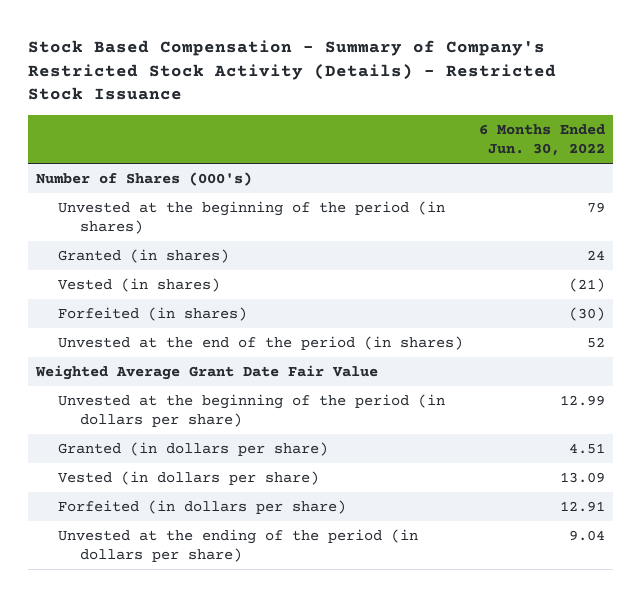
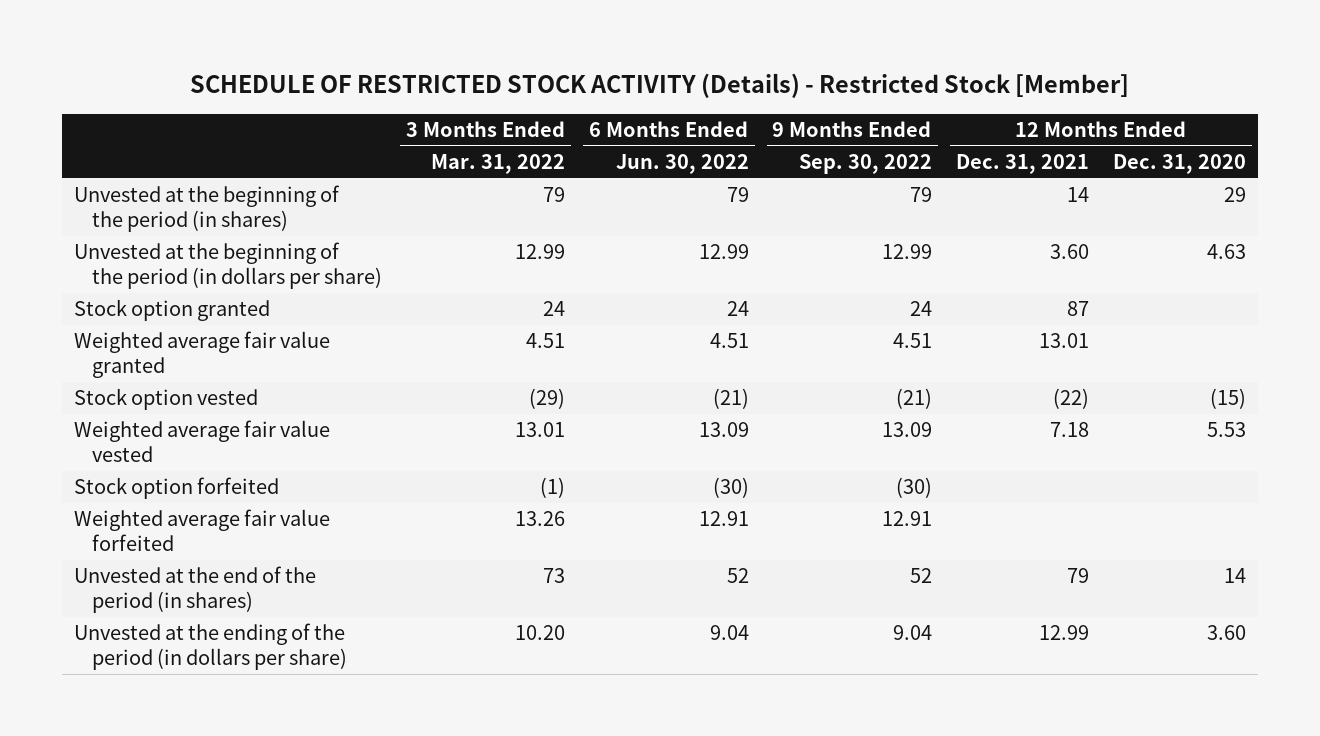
- Stock Based Compensation - Summary of Company's Restricted Stock Activity (Details) - Restricted Stock Issuance
+ SCHEDULE OF RESTRICTED STOCK ACTIVITY (Details) - Restricted Stock [Member]
- | 6 Months Ended Jun. 30, 2022
+ | 3 Months Ended Mar. 31, 2022 | 6 Months Ended Jun. 30, 2022 | 9 Months Ended Sep. 30, 2022 | 12 Months Ended Dec. 31, 2021 | 12 Months Ended Dec. 31, 2020
- Number of Shares (000's)
- Granted (in shares) | 24
- Vested (in shares) | (21)
- Forfeited (in shares) | (30)
- Weighted Average Grant Date Fair Value
- Granted (in dollars per share) | 4.51
- Vested (in dollars per share) | 13.09
- Forfeited (in dollars per share) | 12.91
+ Stock option granted | 24 | 24 | 24 | 87 |
+ Weighted average fair value granted | 4.51 | 4.51 | 4.51 | 13.01 |
+ Stock option vested | (29) | (21) | (21) | (22) | (15)
+ Weighted average fair value vested | 13.01 | 13.09 | 13.09 | 7.18 | 5.53
+ Stock option forfeited | (1) | (30) | (30) | |
+ Weighted average fair value forfeited | 13.26 | 12.91 | 12.91 | |
moved down: Unvested at the end of the period (in shares) | 73 | 52 | 52 | 79 | 14

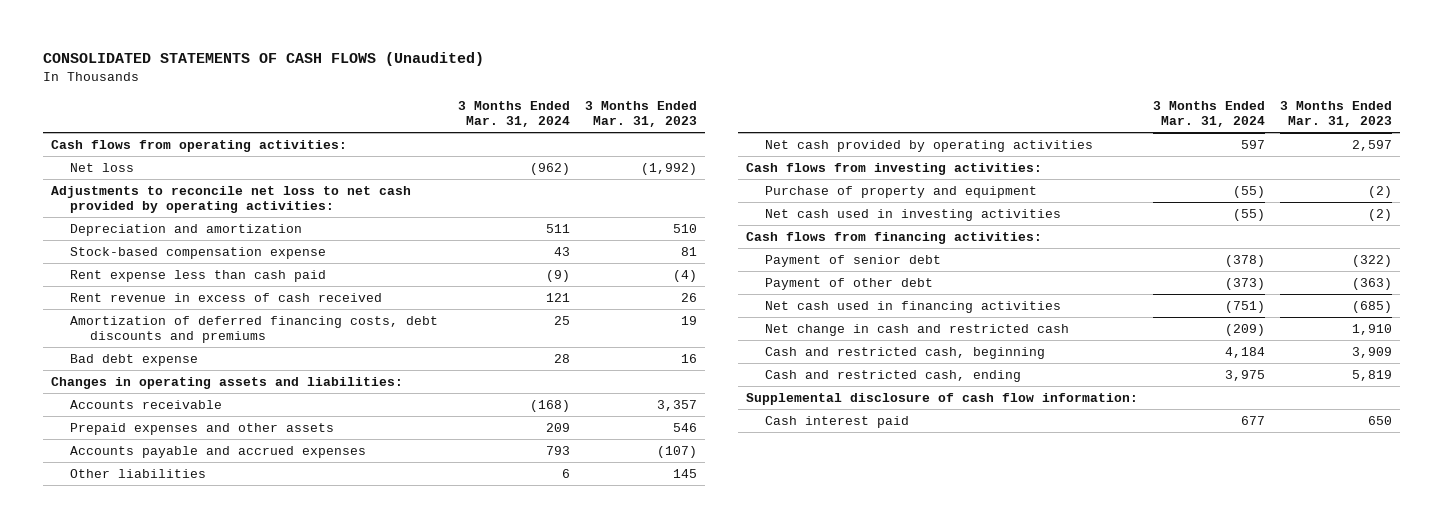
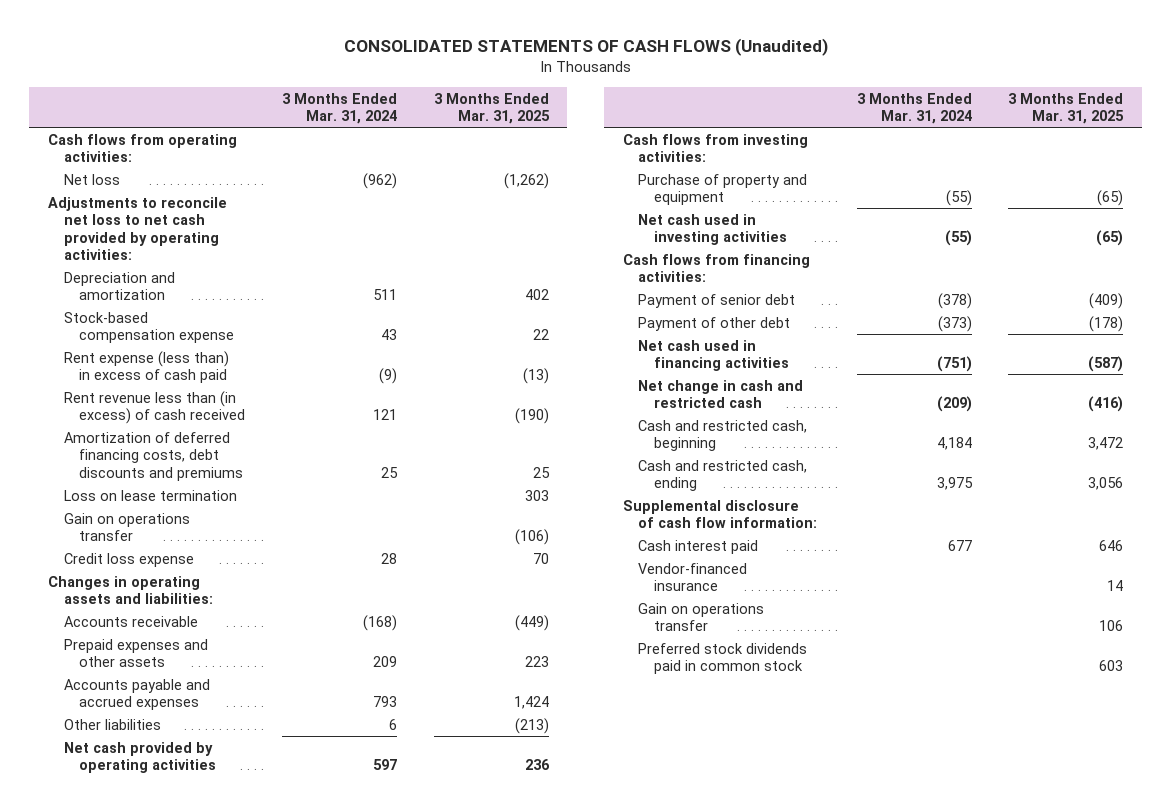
- | 3 Months Ended Mar. 31, 2024 | 3 Months Ended Mar. 31, 2023
+ | 3 Months Ended Mar. 31, 2024 | 3 Months Ended Mar. 31, 2025
- Rent expense less than cash paid | (9) | (4)
- Rent revenue in excess of cash received | 121 | 26
+ Rent expense (less than) in excess of cash paid | (9) | (13)
+ Rent revenue less than (in excess) of cash received | 121 | (190)
- Bad debt expense | 28 | 16
+ Loss on lease termination | | 303
+ Gain on operations transfer | | (106)
+ Credit loss expense | 28 | 70
+ Vendor-financed insurance | | 14
+ Gain on operations transfer | | 106
+ Preferred stock dividends paid in common stock | | 603

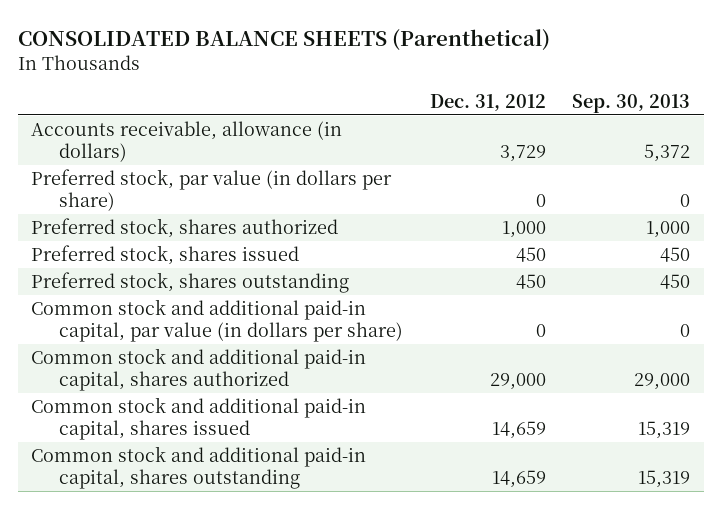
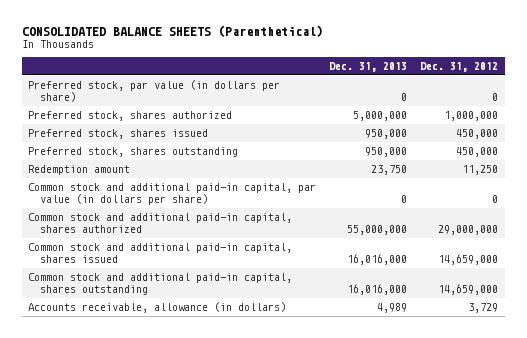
- | Dec. 31, 2012 | Sep. 30, 2013
+ | Dec. 31, 2013 | Dec. 31, 2012
- Preferred stock, shares authorized | 1,000 | 1,000
- Preferred stock, shares issued | 450 | 450
- Preferred stock, shares outstanding | 450 | 450
+ Preferred stock, shares authorized | 5,000,000 | 1,000,000
+ Preferred stock, shares issued | 950,000 | 450,000
+ Preferred stock, shares outstanding | 950,000 | 450,000
+ Redemption amount | 23,750 | 11,250
- Common stock and additional paid-in capital, shares authorized | 29,000 | 29,000
- Common stock and additional paid-in capital, shares issued | 14,659 | 15,319
- Common stock and additional paid-in capital, shares outstanding | 14,659 | 15,319
+ Common stock and additional paid-in capital, shares authorized | 55,000,000 | 29,000,000
+ Common stock and additional paid-in capital, shares issued | 16,016,000 | 14,659,000
+ Common stock and additional paid-in capital, shares outstanding | 16,016,000 | 14,659,000
moved down: Accounts receivable, allowance (in dollars) | 4,989 | 3,729

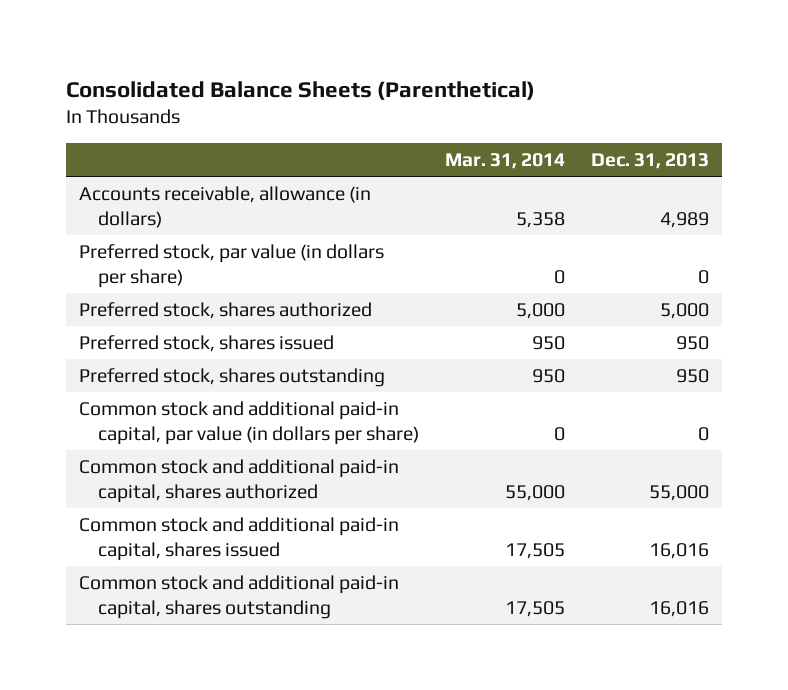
- CONSOLIDATED BALANCE SHEETS (Parenthetical)
+ Consolidated Balance Sheets (Parenthetical)
- | Dec. 31, 2013 | Dec. 31, 2012
+ | Mar. 31, 2014 | Dec. 31, 2013
moved up: Accounts receivable, allowance (in dollars) | 5,358 | 4,989
- Preferred stock, shares authorized | 5,000,000 | 1,000,000
- Preferred stock, shares issued | 950,000 | 450,000
- Preferred stock, shares outstanding | 950,000 | 450,000
- Redemption amount | 23,750 | 11,250
+ Preferred stock, shares authorized | 5,000 | 5,000
+ Preferred stock, shares issued | 950 | 950
+ Preferred stock, shares outstanding | 950 | 950
- Common stock and additional paid-in capital, shares authorized | 55,000,000 | 29,000,000
- Common stock and additional paid-in capital, shares issued | 16,016,000 | 14,659,000
- Common stock and additional paid-in capital, shares outstanding | 16,016,000 | 14,659,000
+ Common stock and additional paid-in capital, shares authorized | 55,000 | 55,000
+ Common stock and additional paid-in capital, shares issued | 17,505 | 16,016
+ Common stock and additional paid-in capital, shares outstanding | 17,505 | 16,016

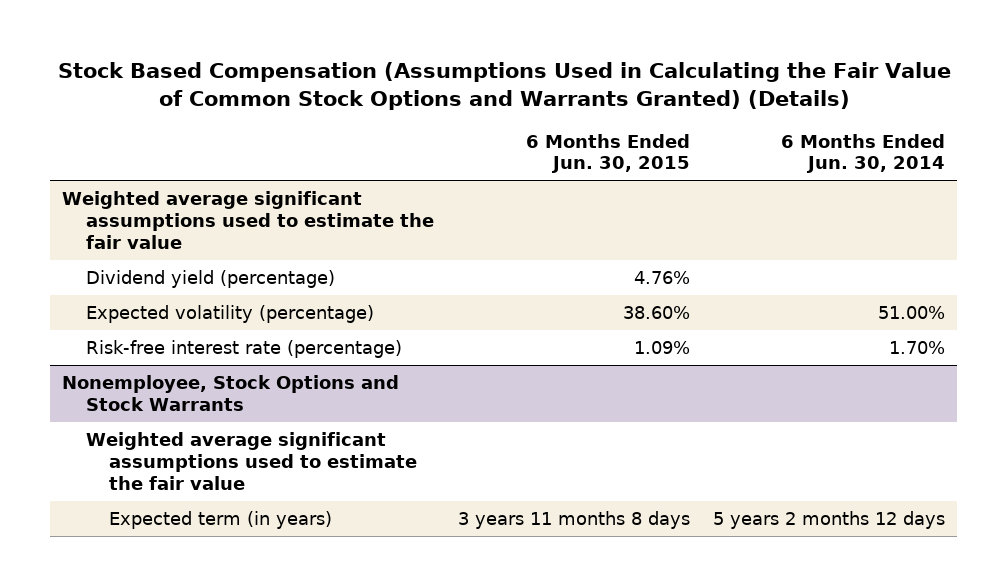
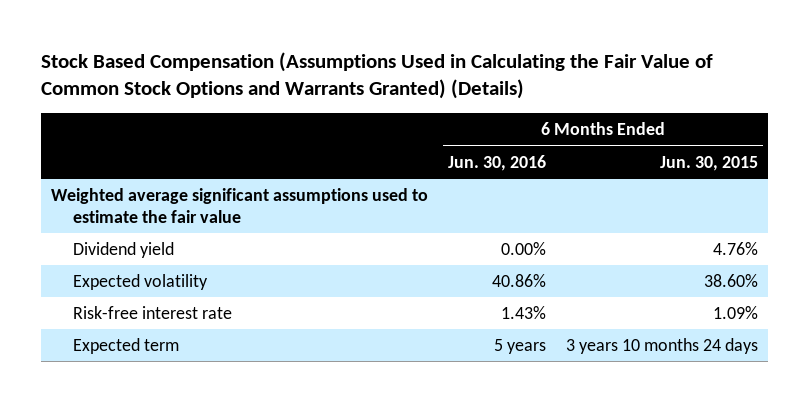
- | 6 Months Ended Jun. 30, 2015 | 6 Months Ended Jun. 30, 2014
+ | 6 Months Ended Jun. 30, 2016 | 6 Months Ended Jun. 30, 2015
- Dividend yield (percentage) | 4.76% |
- Expected volatility (percentage) | 38.60% | 51.00%
- Risk-free interest rate (percentage) | 1.09% | 1.70%
- Nonemployee, Stock Options and Stock Warrants
- Weighted average significant assumptions used to estimate the fair value
- Expected term (in years) | 3 years 11 months 8 days | 5 years 2 months 12 days
+ Dividend yield | 0.00% | 4.76%
+ Expected volatility | 40.86% | 38.60%
+ Risk-free interest rate | 1.43% | 1.09%
+ Expected term | 5 years | 3 years 10 months 24 days

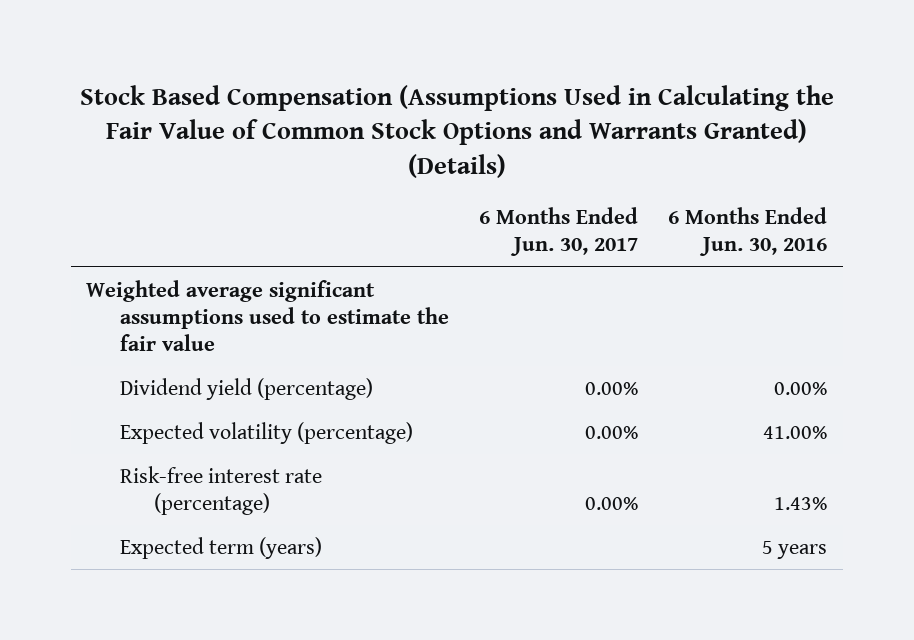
- | 6 Months Ended Jun. 30, 2016 | 6 Months Ended Jun. 30, 2015
+ | 6 Months Ended Jun. 30, 2017 | 6 Months Ended Jun. 30, 2016
- Dividend yield | 0.00% | 4.76%
- Expected volatility | 40.86% | 38.60%
- Risk-free interest rate | 1.43% | 1.09%
- Expected term | 5 years | 3 years 10 months 24 days
+ Dividend yield (percentage) | 0.00% | 0.00%
+ Expected volatility (percentage) | 0.00% | 41.00%
+ Risk-free interest rate (percentage) | 0.00% | 1.43%
+ Expected term (years) | | 5 years

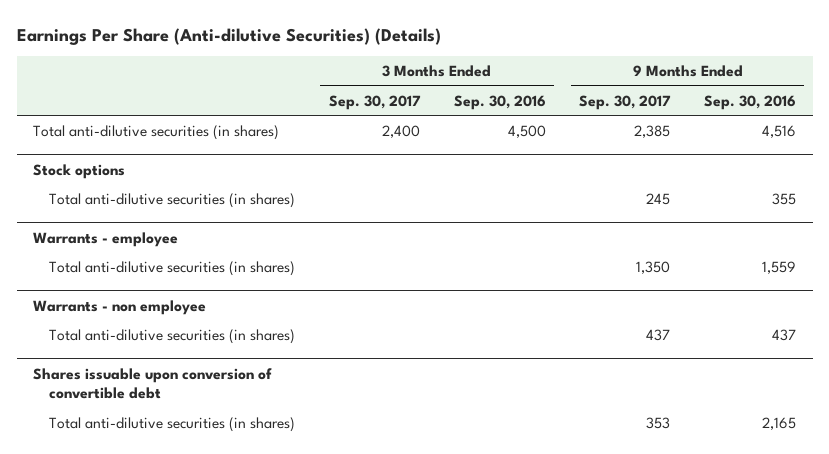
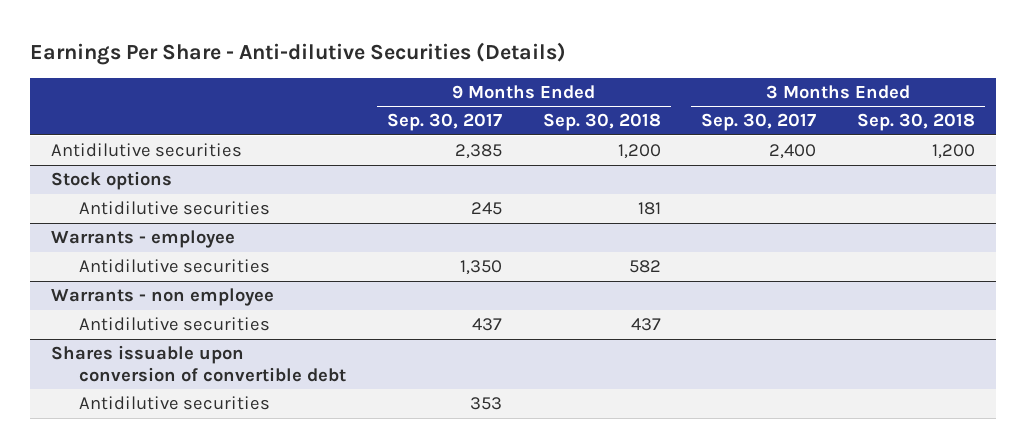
- Earnings Per Share (Anti-dilutive Securities) (Details)
+ Earnings Per Share - Anti-dilutive Securities (Details)
- | 3 Months Ended Sep. 30, 2017 | 3 Months Ended Sep. 30, 2016 | 9 Months Ended Sep. 30, 2017 | 9 Months Ended Sep. 30, 2016
+ | 9 Months Ended Sep. 30, 2017 | 9 Months Ended Sep. 30, 2018 | 3 Months Ended Sep. 30, 2017 | 3 Months Ended Sep. 30, 2018
- Total anti-dilutive securities (in shares) | 2,400 | 4,500 | 2,385 | 4,516
+ Antidilutive securities | 2,385 | 1,200 | 2,400 | 1,200
@ Stock options
- Total anti-dilutive securities (in shares) | | | 245 | 355
+ Antidilutive securities | 245 | 181 | |
@ Warrants - employee
- Total anti-dilutive securities (in shares) | | | 1,350 | 1,559
+ Antidilutive securities | 1,350 | 582 | |
@ Warrants - non employee
- Total anti-dilutive securities (in shares) | | | 437 | 437
+ Antidilutive securities | 437 | 437 | |
@ Shares issuable upon conversion of convertible debt
- Total anti-dilutive securities (in shares) | | | 353 | 2,165
+ Antidilutive securities | 353 | | |

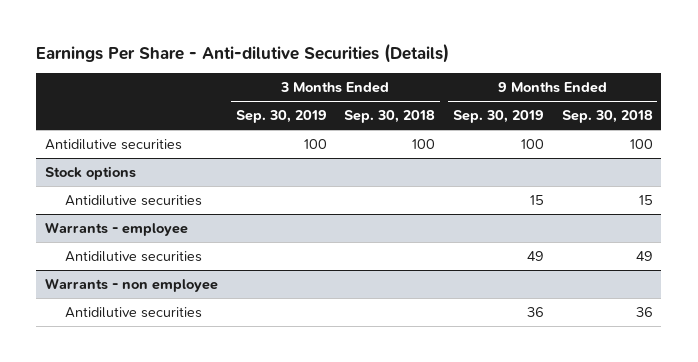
- | 9 Months Ended Sep. 30, 2017 | 9 Months Ended Sep. 30, 2018 | 3 Months Ended Sep. 30, 2017 | 3 Months Ended Sep. 30, 2018
+ | 3 Months Ended Sep. 30, 2019 | 3 Months Ended Sep. 30, 2018 | 9 Months Ended Sep. 30, 2019 | 9 Months Ended Sep. 30, 2018
- Antidilutive securities | 2,385 | 1,200 | 2,400 | 1,200
+ Antidilutive securities | 100 | 100 | 100 | 100
@ Stock options
- Antidilutive securities | 245 | 181 | |
+ Antidilutive securities | | | 15 | 15
@ Warrants - employee
- Antidilutive securities | 1,350 | 582 | |
+ Antidilutive securities | | | 49 | 49
@ Warrants - non employee
- Antidilutive securities | 437 | 437 | |
- Shares issuable upon conversion of convertible debt
- Antidilutive securities | 353 | | |
@ Warrants - non employee
+ Antidilutive securities | | | 36 | 36

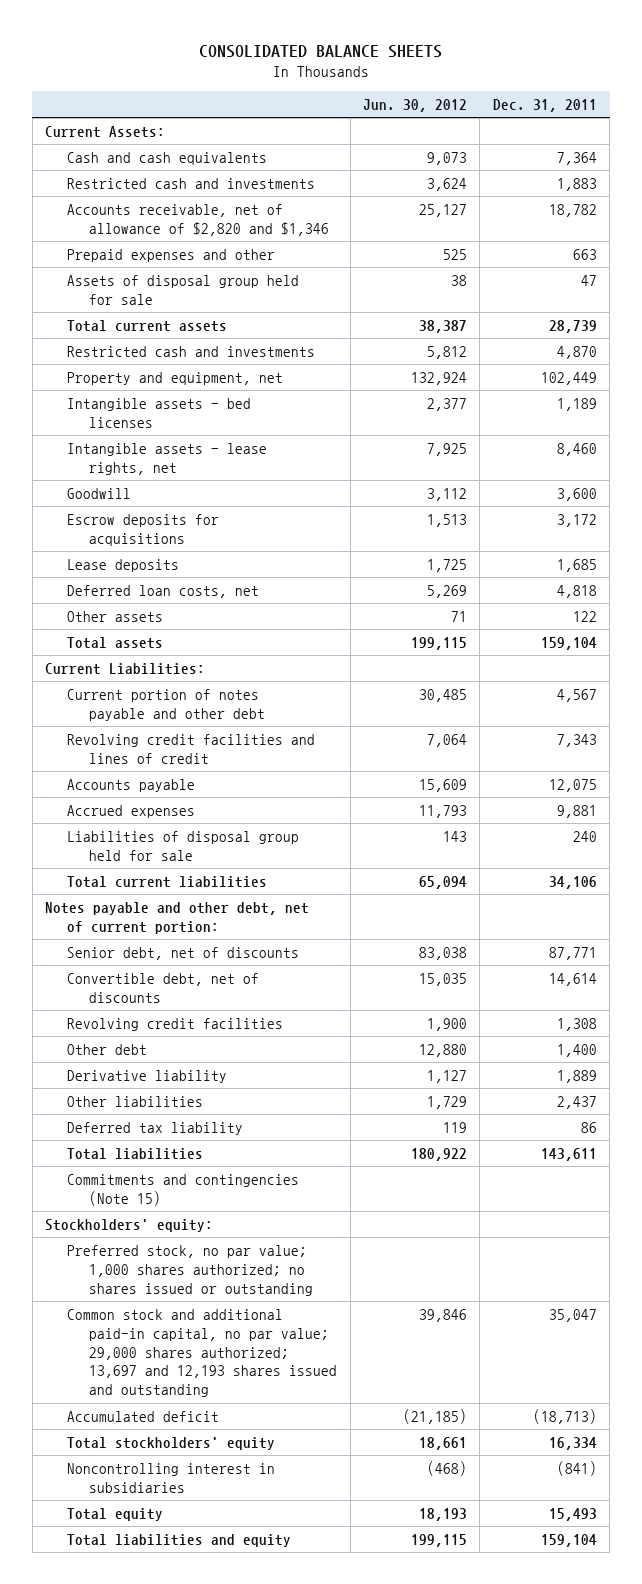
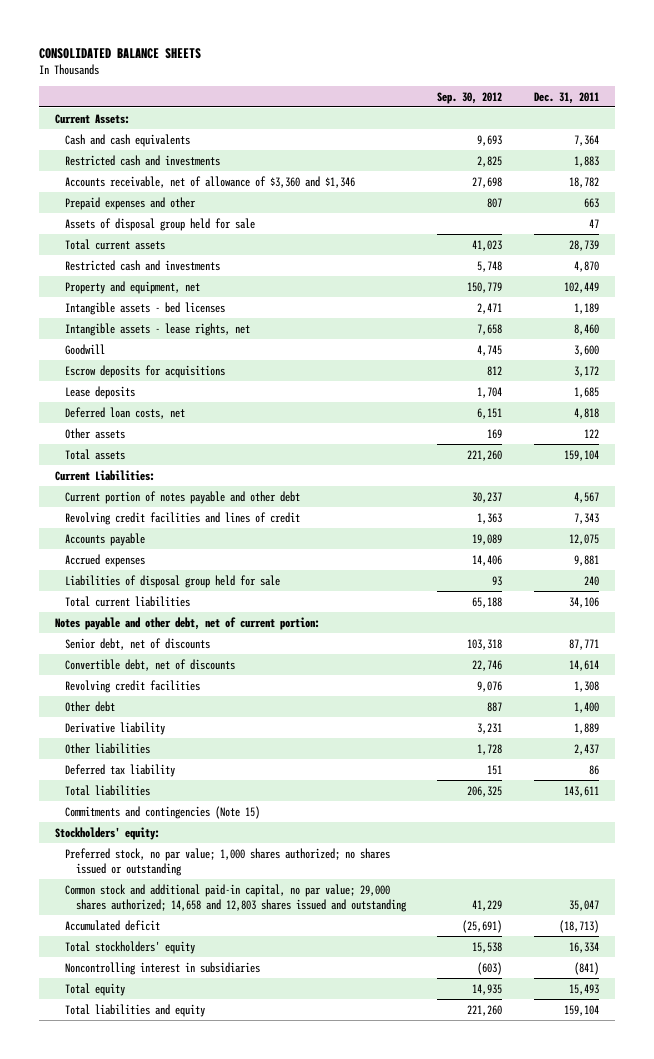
- | Jun. 30, 2012 | Dec. 31, 2011
+ | Sep. 30, 2012 | Dec. 31, 2011
- Accounts receivable, net of allowance of $2,820 and $1,346 | 25,127 | 18,782
+ Accounts receivable, net of allowance of $3,360 and $1,346 | 27,698 | 18,782
- Common stock and additional paid-in capital, no par value; 29,000 shares authorized; 13,697 and 12,193 shares issued and outstanding | 39,846 | 35,047
+ Common stock and additional paid-in capital, no par value; 29,000 shares authorized; 14,658 and 12,803 shares issued and outstanding | 41,229 | 35,047

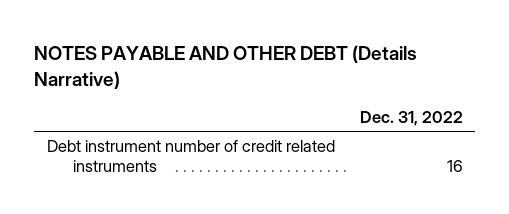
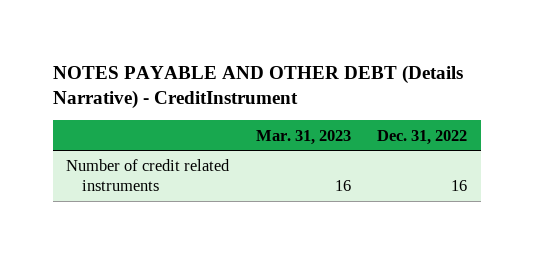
- NOTES PAYABLE AND OTHER DEBT (Details Narrative)
+ NOTES PAYABLE AND OTHER DEBT (Details Narrative) - CreditInstrument
- | Dec. 31, 2022
+ | Mar. 31, 2023 | Dec. 31, 2022
- Debt instrument number of credit related instruments | 16
+ Number of credit related instruments | 16 | 16

